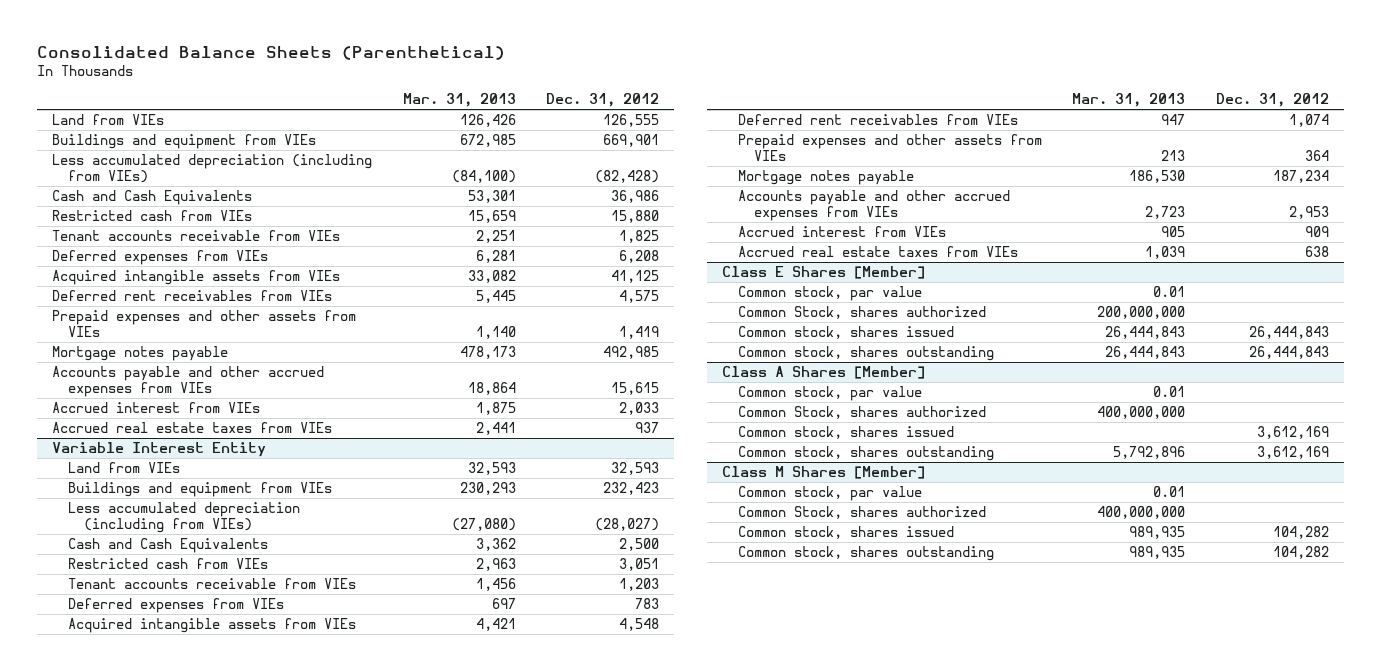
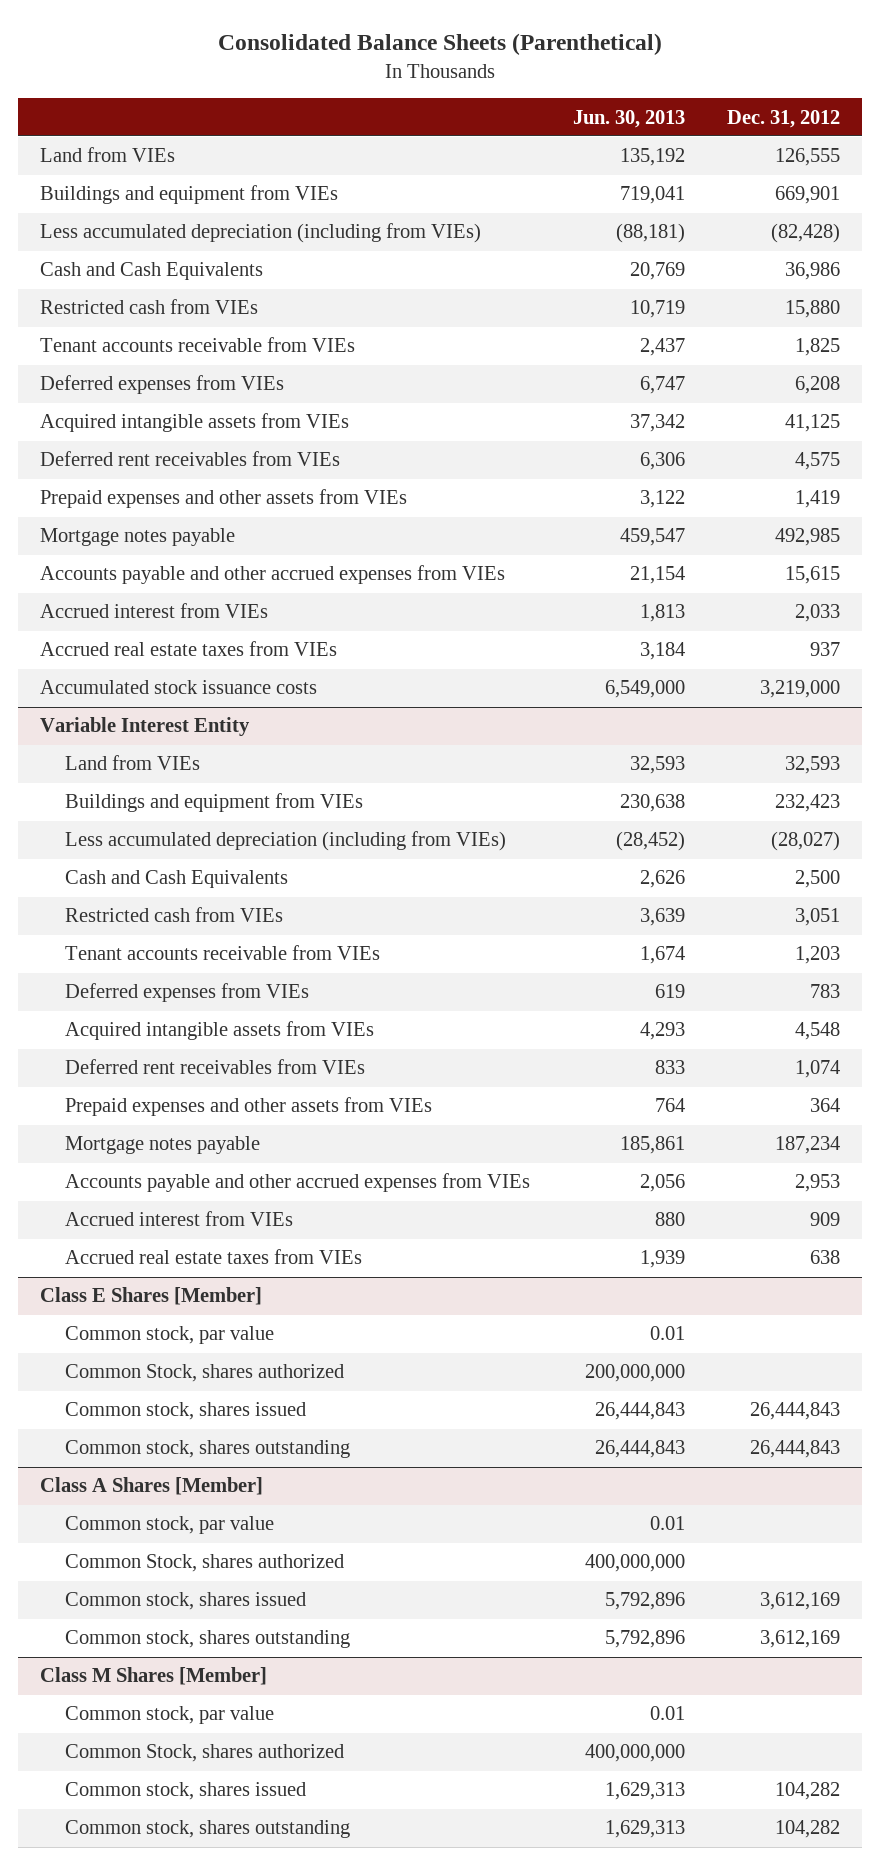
- | Mar. 31, 2013 | Dec. 31, 2012
+ | Jun. 30, 2013 | Dec. 31, 2012
+ Accumulated stock issuance costs | 6,549,000 | 3,219,000

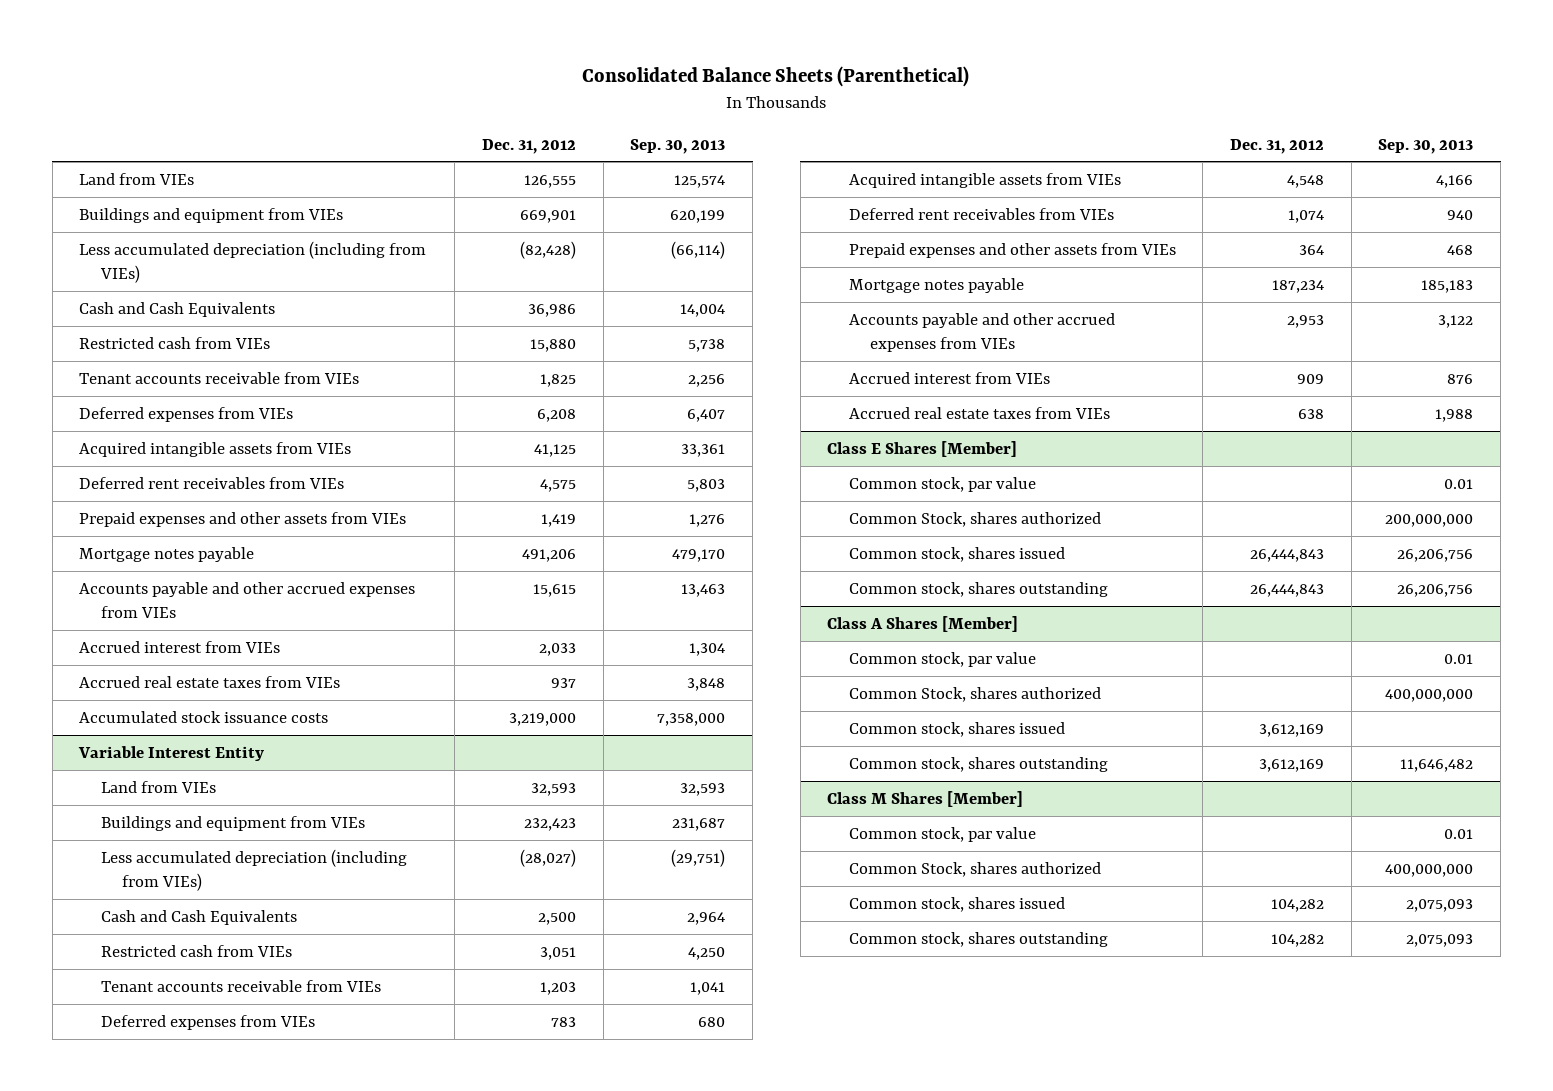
- | Jun. 30, 2013 | Dec. 31, 2012
+ | Dec. 31, 2012 | Sep. 30, 2013
- Mortgage notes payable | 459,547 | 492,985
+ Mortgage notes payable | 491,206 | 479,170

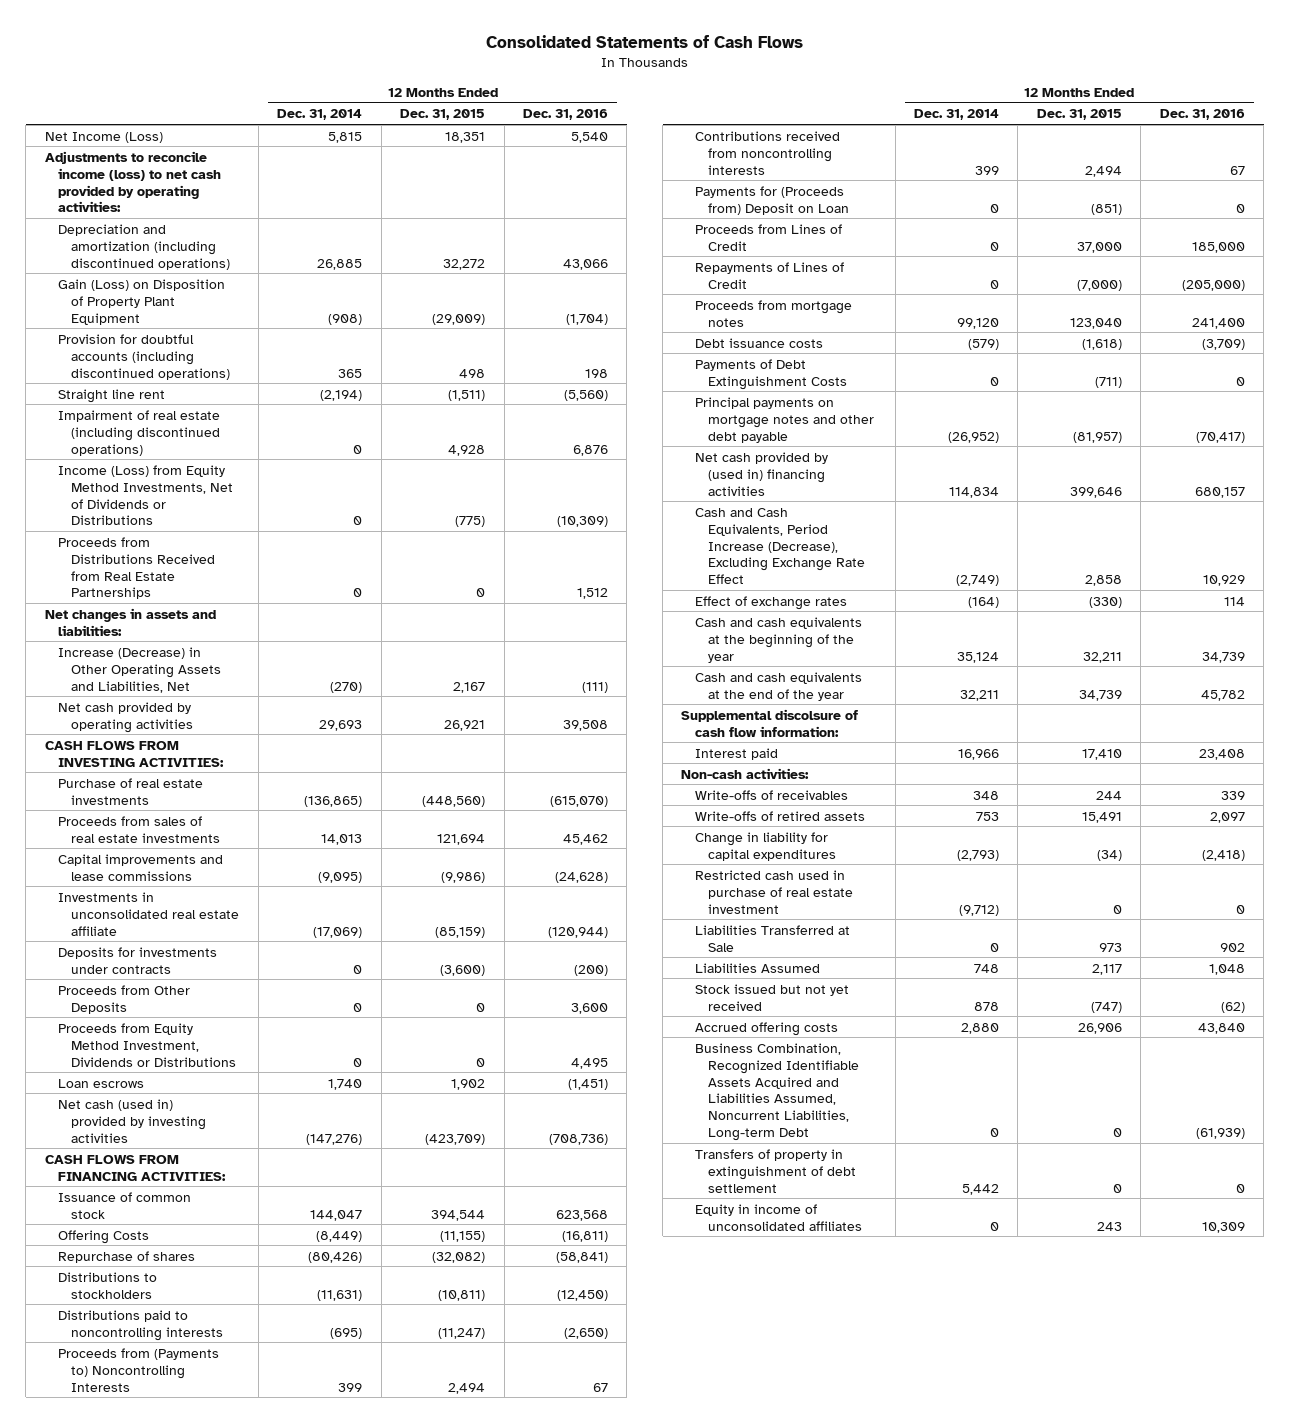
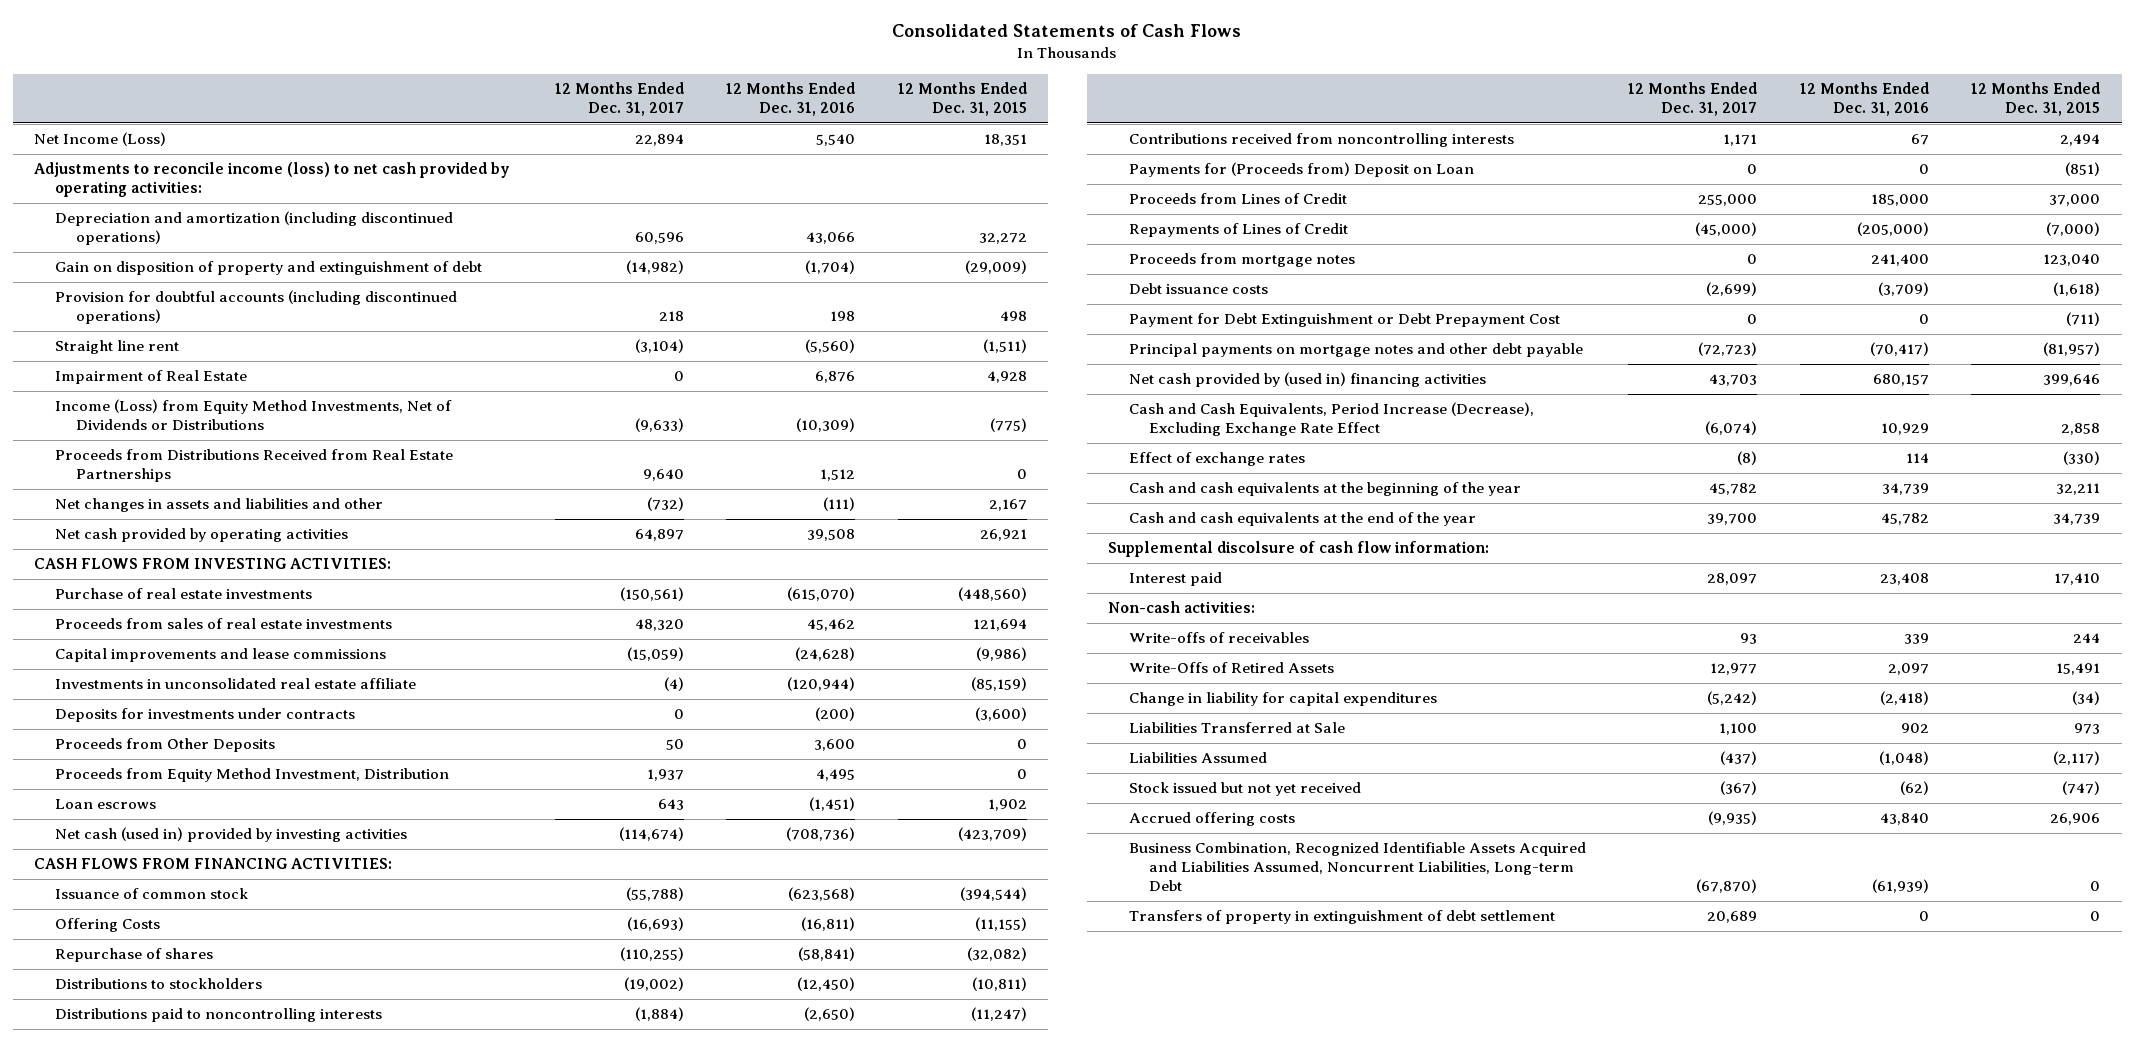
- | 12 Months Ended Dec. 31, 2014 | 12 Months Ended Dec. 31, 2015 | 12 Months Ended Dec. 31, 2016
+ | 12 Months Ended Dec. 31, 2017 | 12 Months Ended Dec. 31, 2016 | 12 Months Ended Dec. 31, 2015
- Gain (Loss) on Disposition of Property Plant Equipment | (908) | (29,009) | (1,704)
+ Gain on disposition of property and extinguishment of debt | (14,982) | (1,704) | (29,009)
- Impairment of real estate (including discontinued operations) | 0 | 4,928 | 6,876
+ Impairment of Real Estate | 0 | 6,876 | 4,928
- Net changes in assets and liabilities:
- Increase (Decrease) in Other Operating Assets and Liabilities, Net | (270) | 2,167 | (111)
+ Net changes in assets and liabilities and other | (732) | (111) | 2,167
- Proceeds from Equity Method Investment, Dividends or Distributions | 0 | 0 | 4,495
+ Proceeds from Equity Method Investment, Distribution | 1,937 | 4,495 | 0
- Issuance of common stock | 144,047 | 394,544 | 623,568
+ Issuance of common stock | (55,788) | (623,568) | (394,544)
- Proceeds from (Payments to) Noncontrolling Interests | 399 | 2,494 | 67
- Payments of Debt Extinguishment Costs | 0 | (711) | 0
+ Payment for Debt Extinguishment or Debt Prepayment Cost | 0 | 0 | (711)
- Write-offs of retired assets | 753 | 15,491 | 2,097
+ Write-Offs of Retired Assets | 12,977 | 2,097 | 15,491
- Restricted cash used in purchase of real estate investment | (9,712) | 0 | 0
- Liabilities Assumed | 748 | 2,117 | 1,048
+ Liabilities Assumed | (437) | (1,048) | (2,117)
- Equity in income of unconsolidated affiliates | 0 | 243 | 10,309

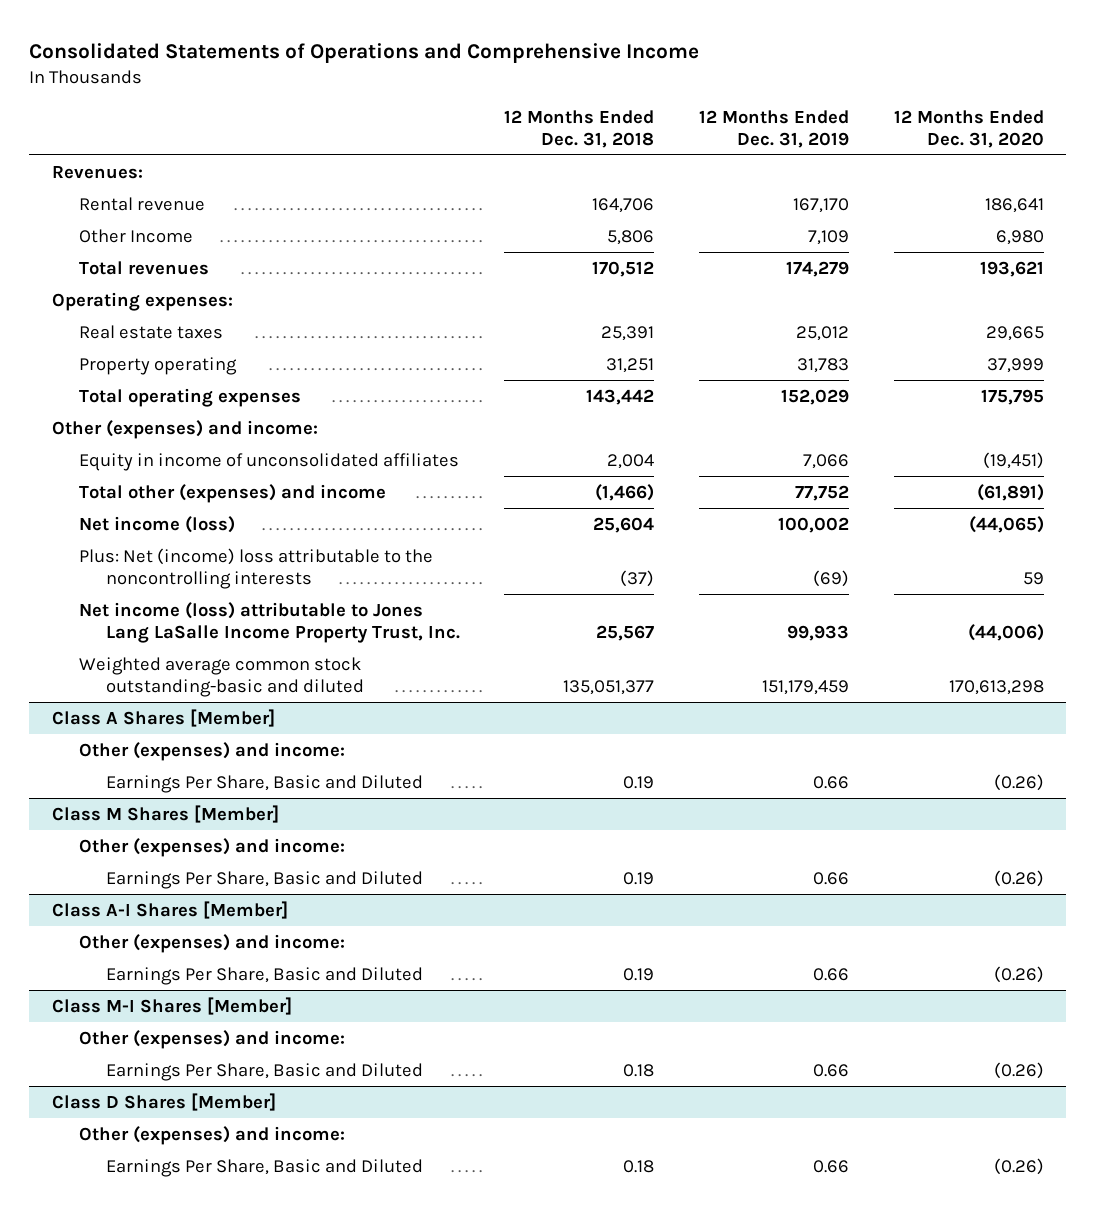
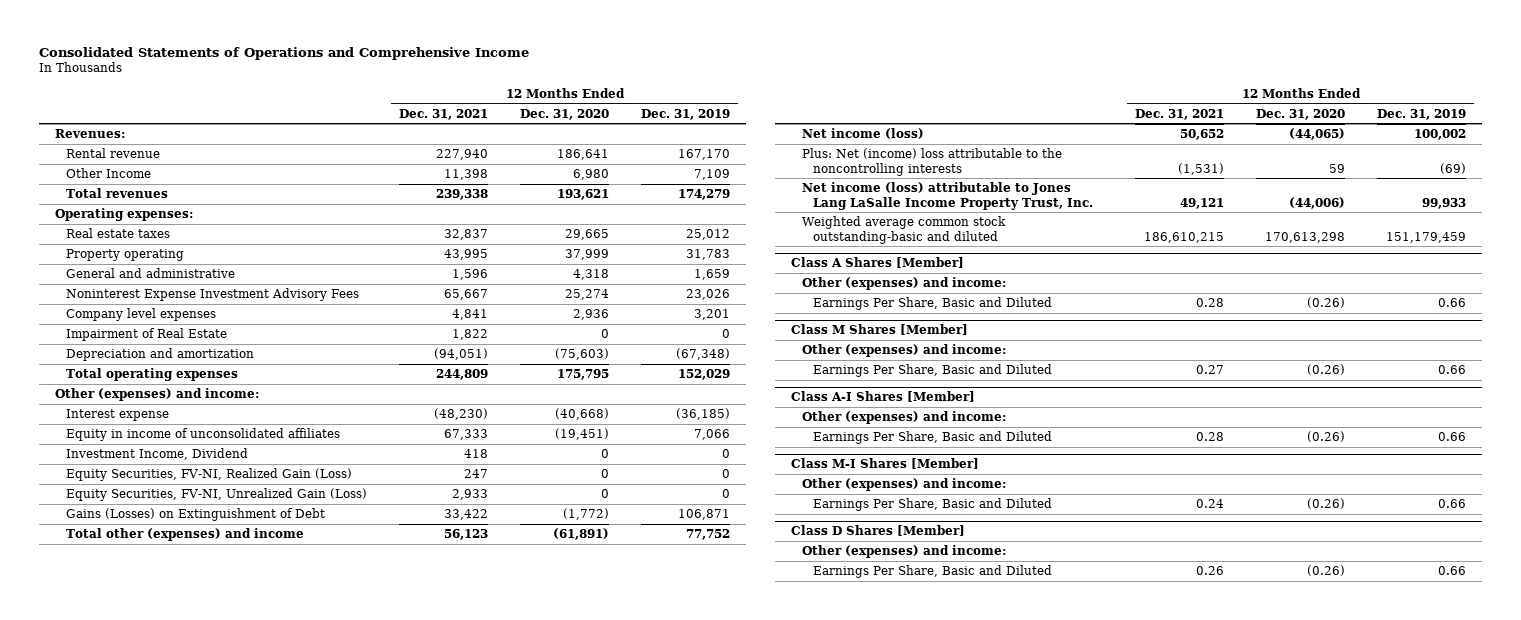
- | 12 Months Ended Dec. 31, 2018 | 12 Months Ended Dec. 31, 2019 | 12 Months Ended Dec. 31, 2020
+ | 12 Months Ended Dec. 31, 2021 | 12 Months Ended Dec. 31, 2020 | 12 Months Ended Dec. 31, 2019
+ General and administrative | 1,596 | 4,318 | 1,659
+ Noninterest Expense Investment Advisory Fees | 65,667 | 25,274 | 23,026
+ Company level expenses | 4,841 | 2,936 | 3,201
+ Impairment of Real Estate | 1,822 | 0 | 0
+ Depreciation and amortization | (94,051) | (75,603) | (67,348)
+ Interest expense | (48,230) | (40,668) | (36,185)
+ Investment Income, Dividend | 418 | 0 | 0
+ Equity Securities, FV-NI, Realized Gain (Loss) | 247 | 0 | 0
+ Equity Securities, FV-NI, Unrealized Gain (Loss) | 2,933 | 0 | 0
+ Gains (Losses) on Extinguishment of Debt | 33,422 | (1,772) | 106,871

